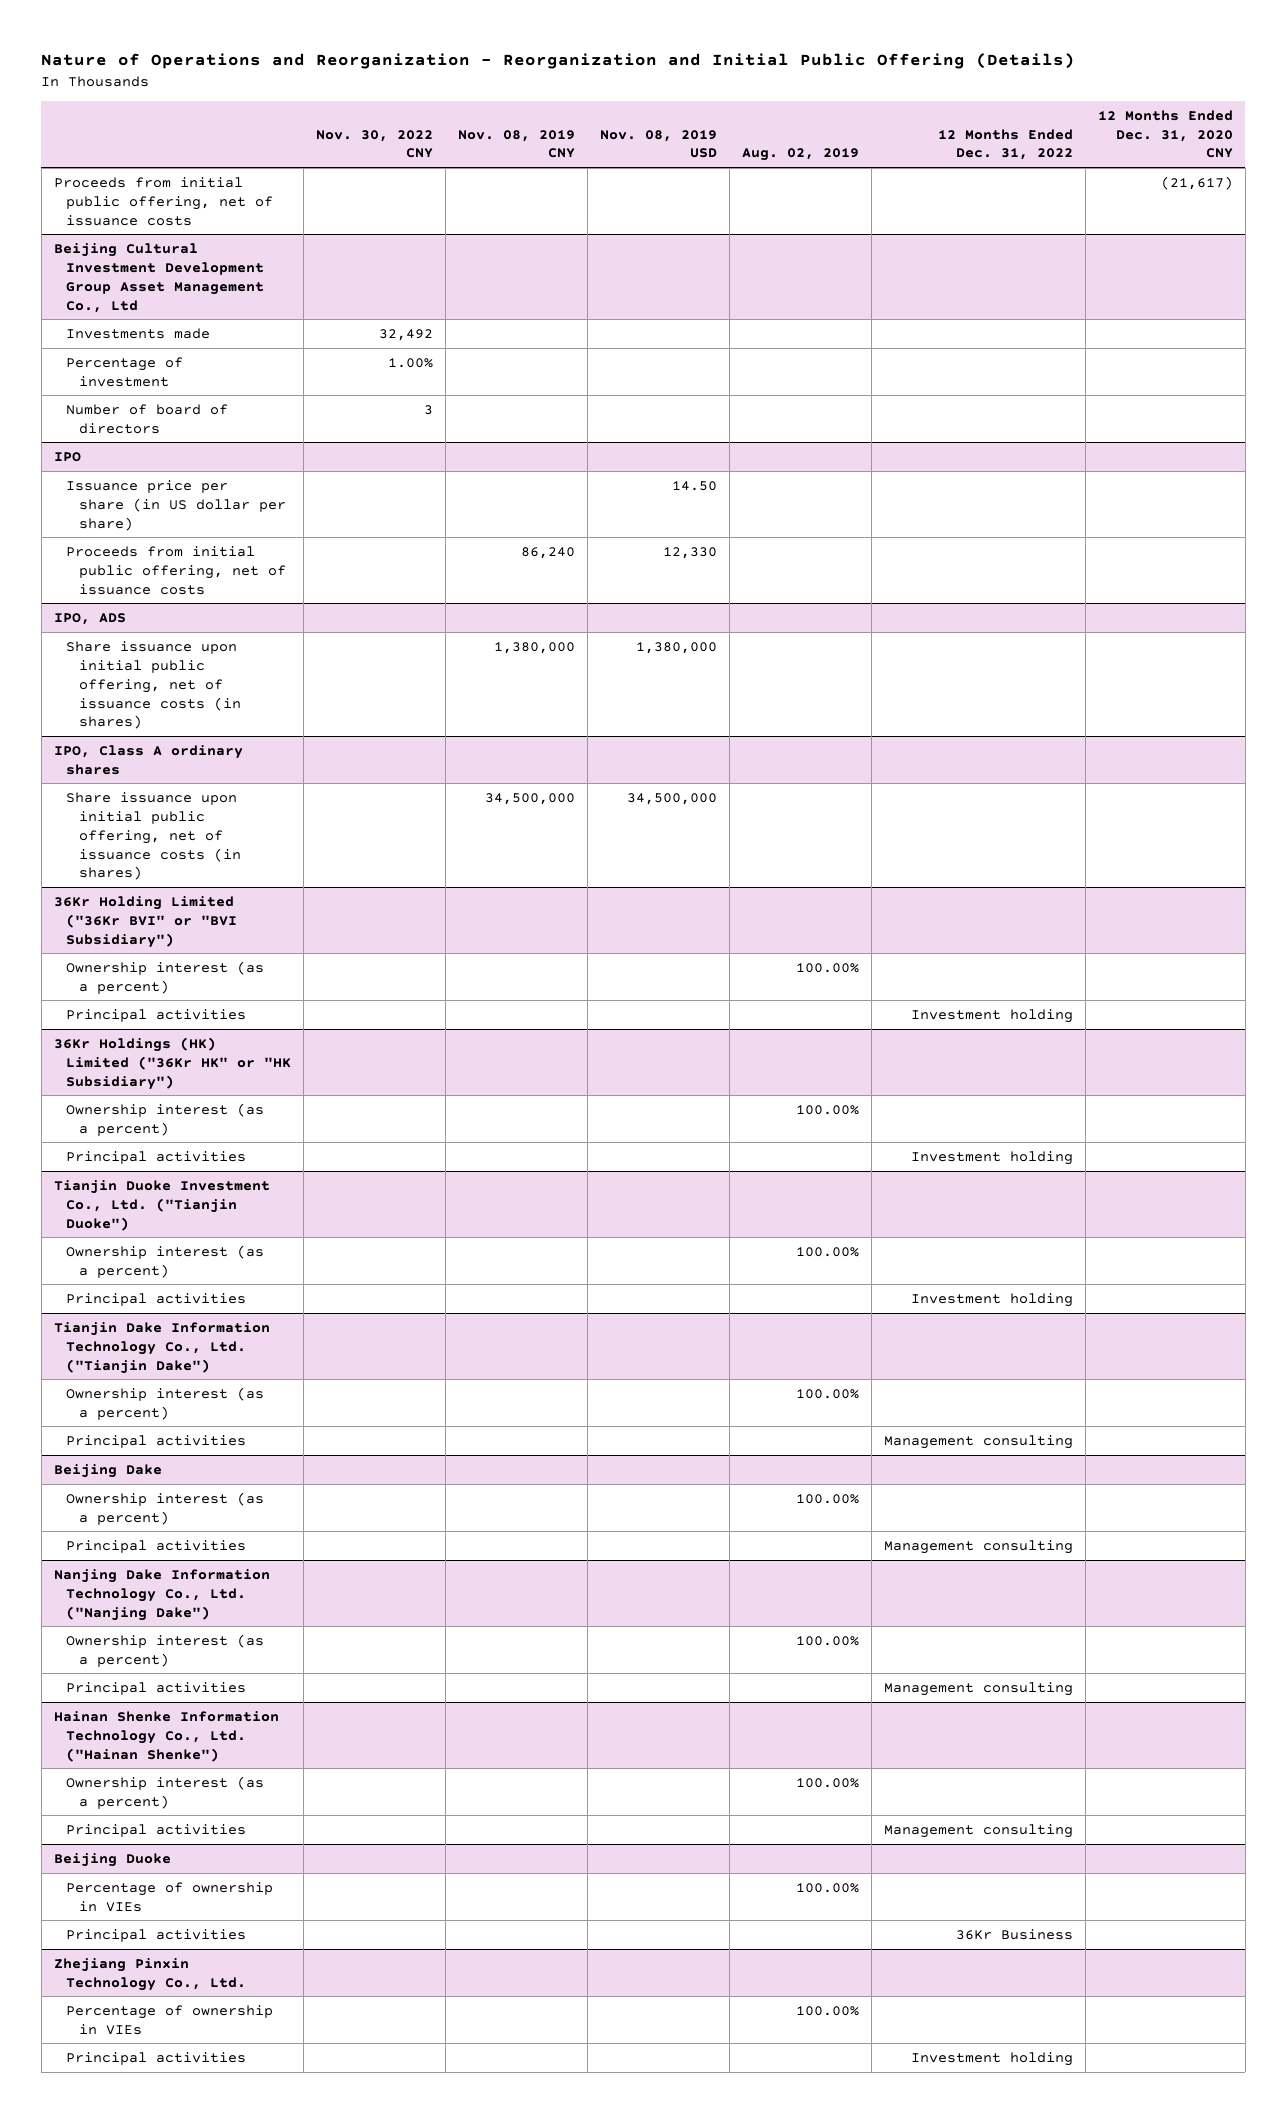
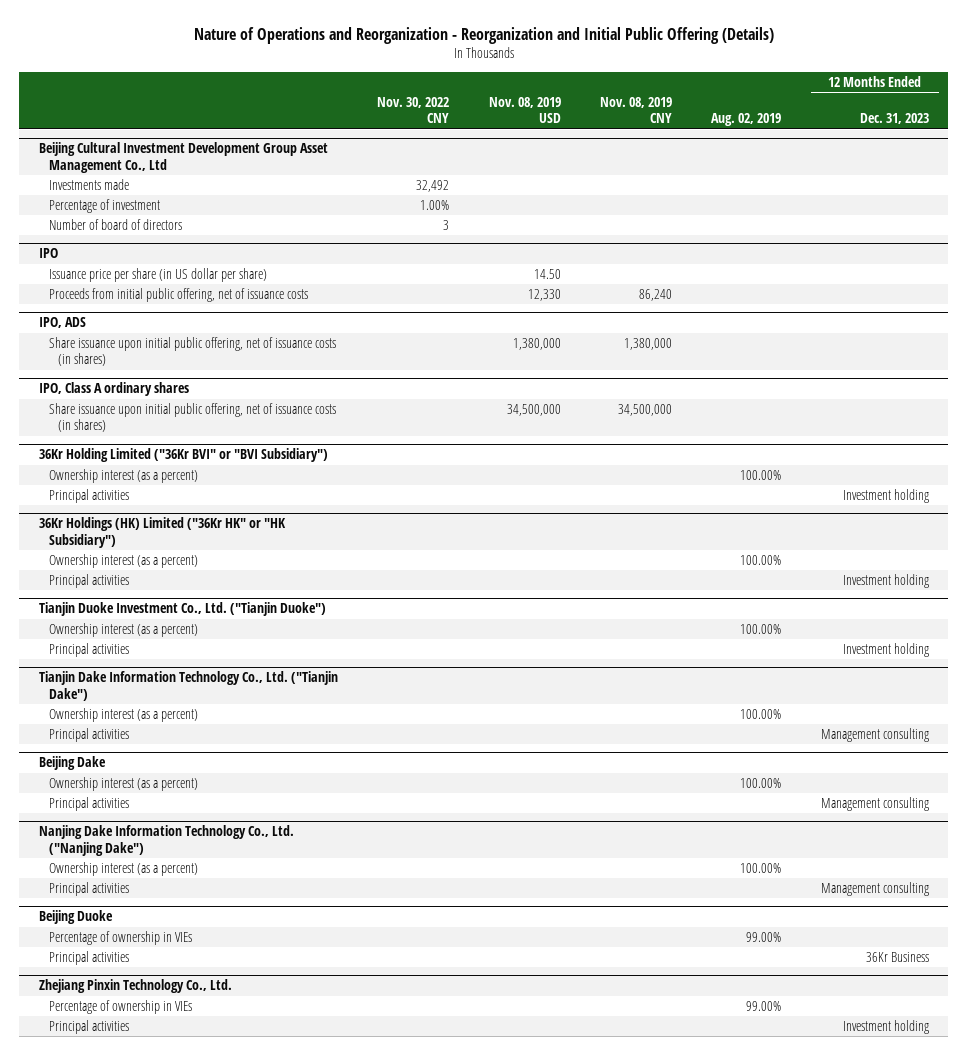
- | Nov. 30, 2022 CNY | Nov. 08, 2019 CNY | Nov. 08, 2019 USD | Aug. 02, 2019 | 12 Months Ended Dec. 31, 2022 | 12 Months Ended Dec. 31, 2020 CNY
+ | Nov. 30, 2022 CNY | Nov. 08, 2019 USD | Nov. 08, 2019 CNY | Aug. 02, 2019 | 12 Months Ended Dec. 31, 2023
- Proceeds from initial public offering, net of issuance costs | | | | | | (21,617)
- Hainan Shenke Information Technology Co., Ltd. ("Hainan Shenke")
- Ownership interest (as a percent) | | | | 100.00% | |
- Principal activities | | | | | Management consulting |
@ Beijing Duoke
- Percentage of ownership in VIEs | | | | 100.00% | |
+ Percentage of ownership in VIEs | | | | 99.00% |
@ Zhejiang Pinxin Technology Co., Ltd.
- Percentage of ownership in VIEs | | | | 100.00% | |
+ Percentage of ownership in VIEs | | | | 99.00% |

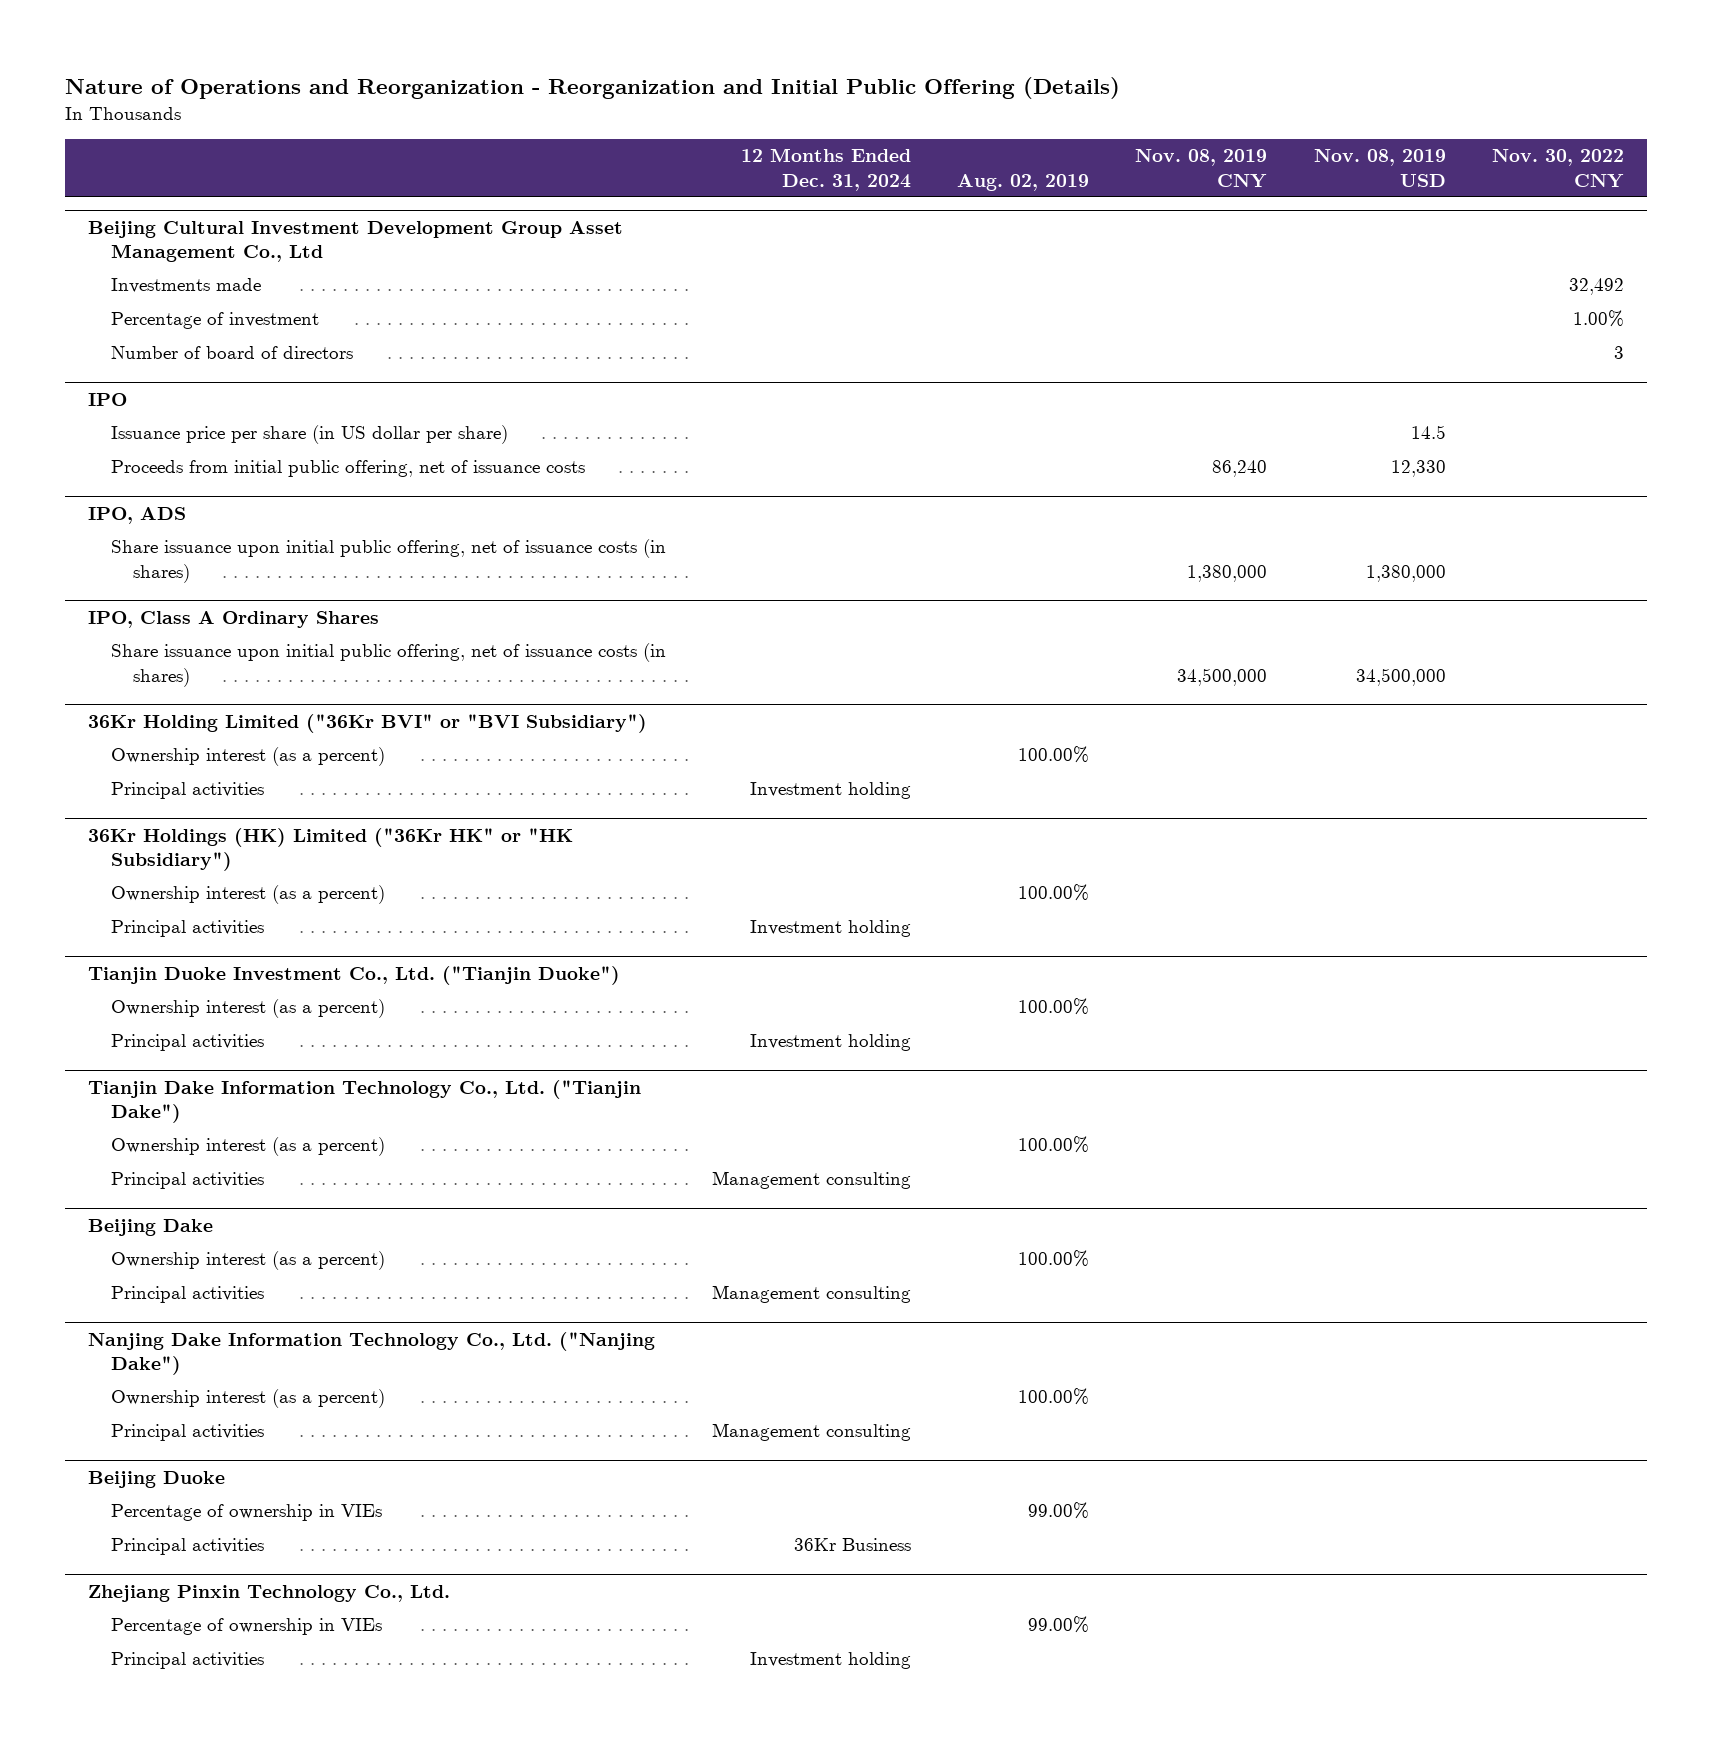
- | Nov. 30, 2022 CNY | Nov. 08, 2019 USD | Nov. 08, 2019 CNY | Aug. 02, 2019 | 12 Months Ended Dec. 31, 2023
+ | 12 Months Ended Dec. 31, 2024 | Aug. 02, 2019 | Nov. 08, 2019 CNY | Nov. 08, 2019 USD | Nov. 30, 2022 CNY
@ IPO
- Issuance price per share (in US dollar per share) | | 14.50 | | |
+ Issuance price per share (in US dollar per share) | | | | 14.5 |
- IPO, Class A ordinary shares
+ IPO, Class A Ordinary Shares

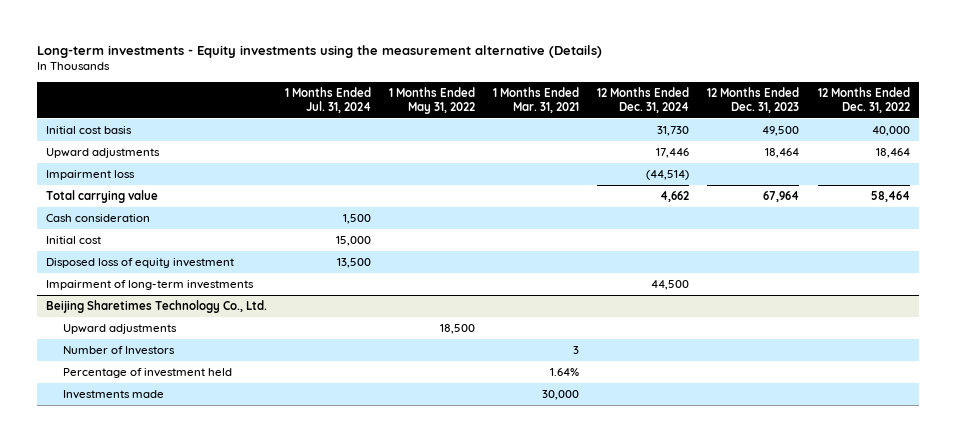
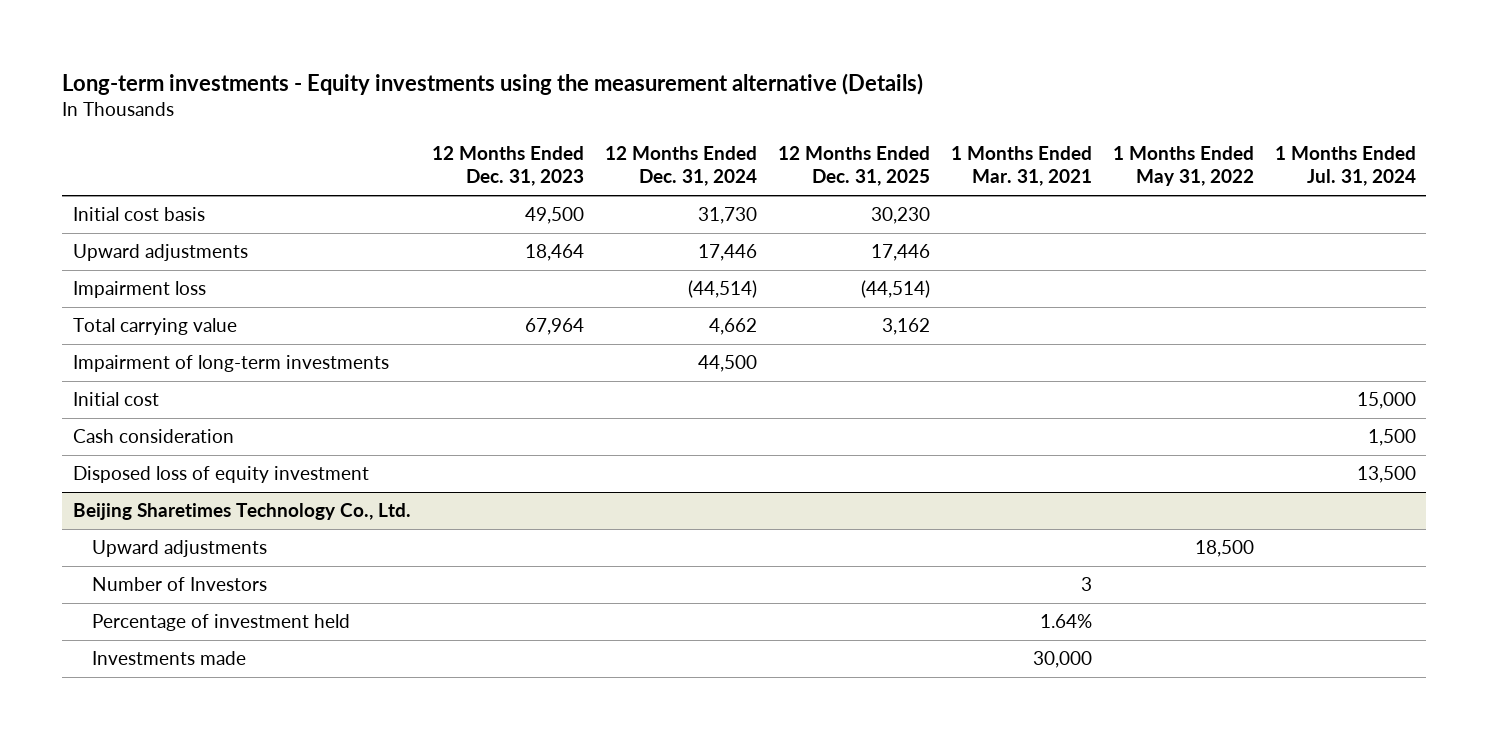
- | 1 Months Ended Jul. 31, 2024 | 1 Months Ended May 31, 2022 | 1 Months Ended Mar. 31, 2021 | 12 Months Ended Dec. 31, 2024 | 12 Months Ended Dec. 31, 2023 | 12 Months Ended Dec. 31, 2022
+ | 12 Months Ended Dec. 31, 2023 | 12 Months Ended Dec. 31, 2024 | 12 Months Ended Dec. 31, 2025 | 1 Months Ended Mar. 31, 2021 | 1 Months Ended May 31, 2022 | 1 Months Ended Jul. 31, 2024
moved up: Impairment of long-term investments | | 44,500 | | | |
moved down: Cash consideration | | | | | | 1,500

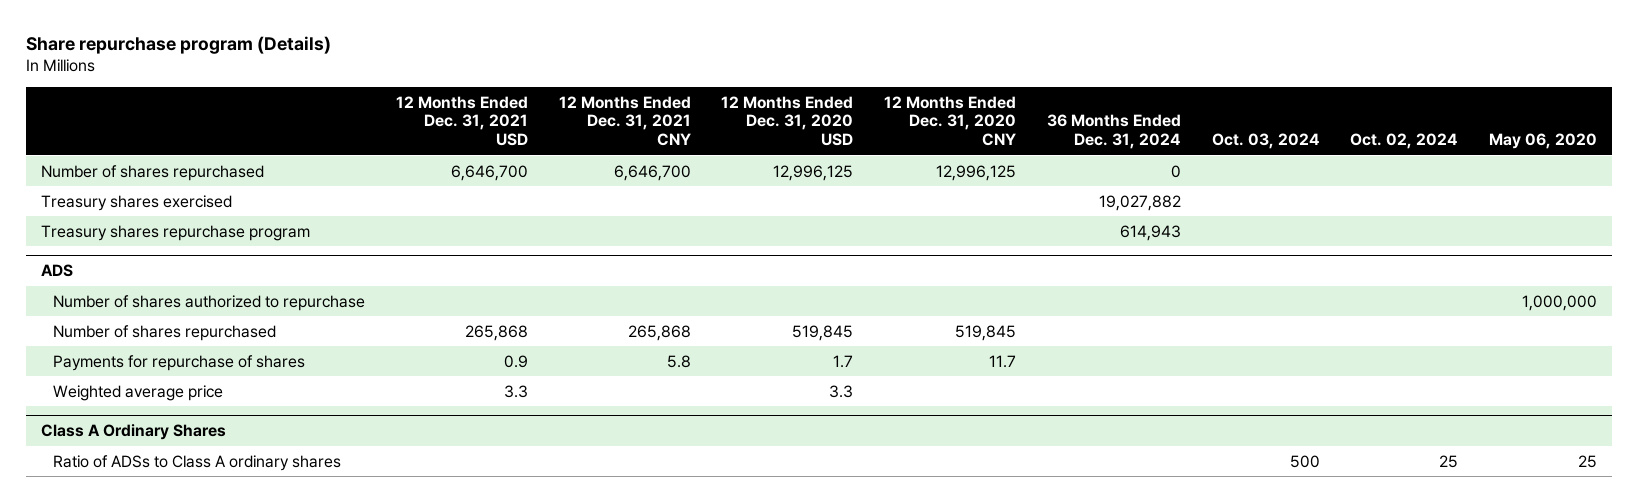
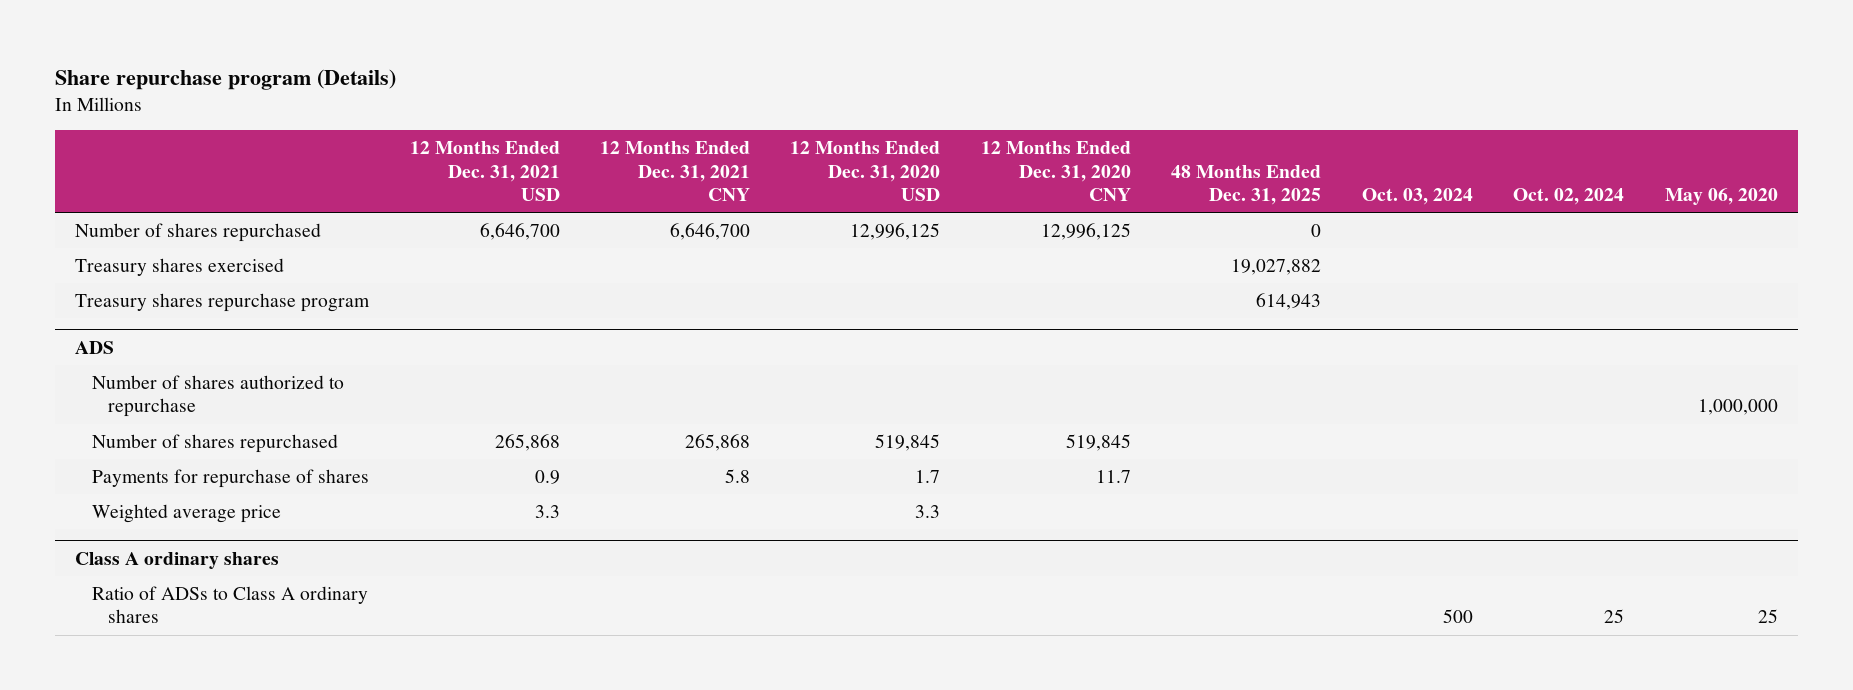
- | 12 Months Ended Dec. 31, 2021 USD | 12 Months Ended Dec. 31, 2021 CNY | 12 Months Ended Dec. 31, 2020 USD | 12 Months Ended Dec. 31, 2020 CNY | 36 Months Ended Dec. 31, 2024 | Oct. 03, 2024 | Oct. 02, 2024 | May 06, 2020
+ | 12 Months Ended Dec. 31, 2021 USD | 12 Months Ended Dec. 31, 2021 CNY | 12 Months Ended Dec. 31, 2020 USD | 12 Months Ended Dec. 31, 2020 CNY | 48 Months Ended Dec. 31, 2025 | Oct. 03, 2024 | Oct. 02, 2024 | May 06, 2020
- Class A Ordinary Shares
+ Class A ordinary shares

